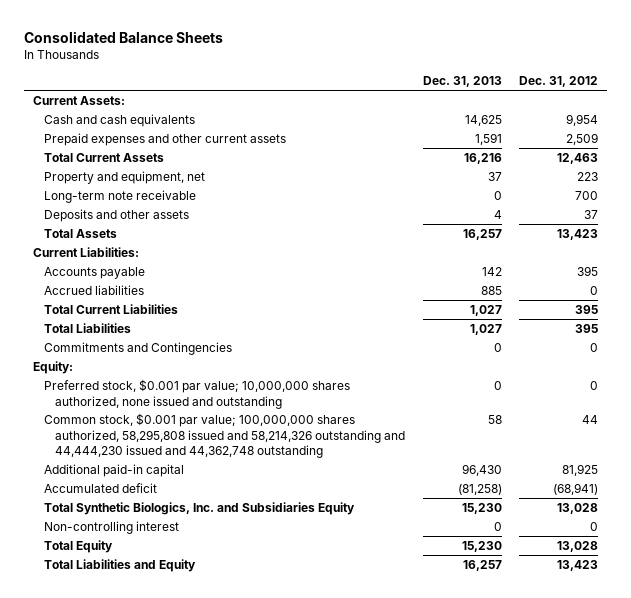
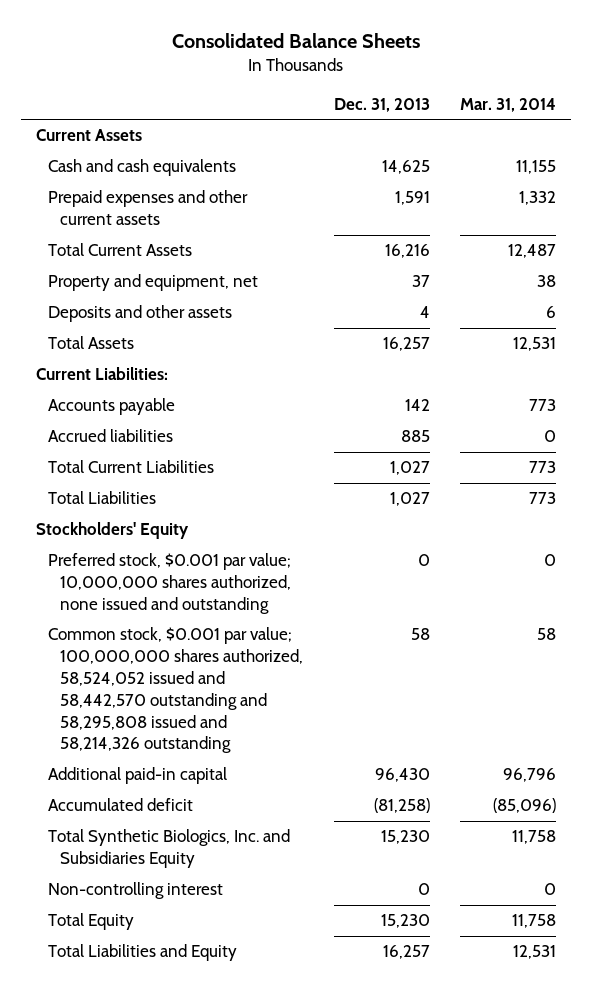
- | Dec. 31, 2013 | Dec. 31, 2012
+ | Dec. 31, 2013 | Mar. 31, 2014
- Current Assets:
+ Current Assets
- Long-term note receivable | 0 | 700
- Commitments and Contingencies | 0 | 0
- Equity:
+ Stockholders' Equity
- Common stock, $0.001 par value; 100,000,000 shares authorized, 58,295,808 issued and 58,214,326 outstanding and 44,444,230 issued and 44,362,748 outstanding | 58 | 44
+ Common stock, $0.001 par value; 100,000,000 shares authorized, 58,524,052 issued and 58,442,570 outstanding and 58,295,808 issued and 58,214,326 outstanding | 58 | 58

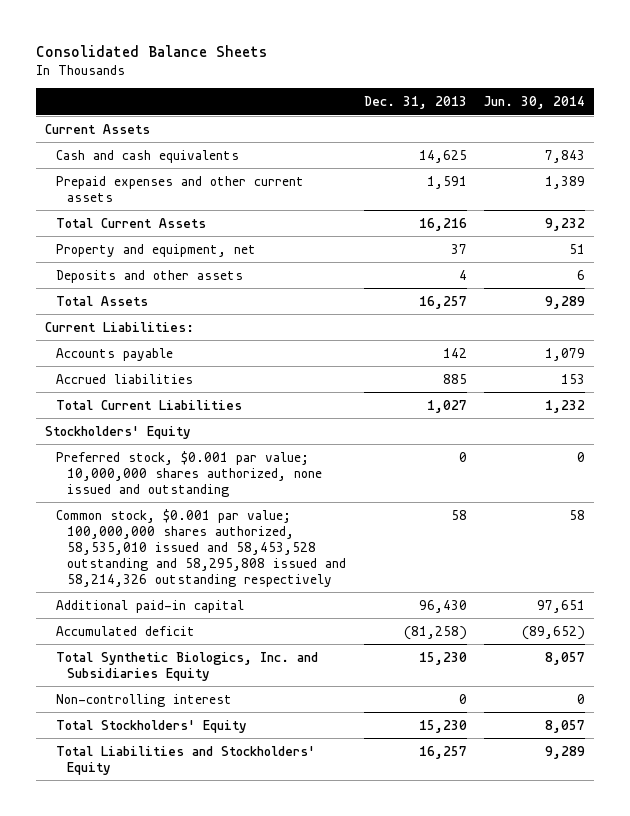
- | Dec. 31, 2013 | Mar. 31, 2014
+ | Dec. 31, 2013 | Jun. 30, 2014
- Total Liabilities | 1,027 | 773
- Common stock, $0.001 par value; 100,000,000 shares authorized, 58,524,052 issued and 58,442,570 outstanding and 58,295,808 issued and 58,214,326 outstanding | 58 | 58
+ Common stock, $0.001 par value; 100,000,000 shares authorized, 58,535,010 issued and 58,453,528 outstanding and 58,295,808 issued and 58,214,326 outstanding respectively | 58 | 58
- Total Equity | 15,230 | 11,758
- Total Liabilities and Equity | 16,257 | 12,531
+ Total Stockholders' Equity | 15,230 | 8,057
+ Total Liabilities and Stockholders' Equity | 16,257 | 9,289

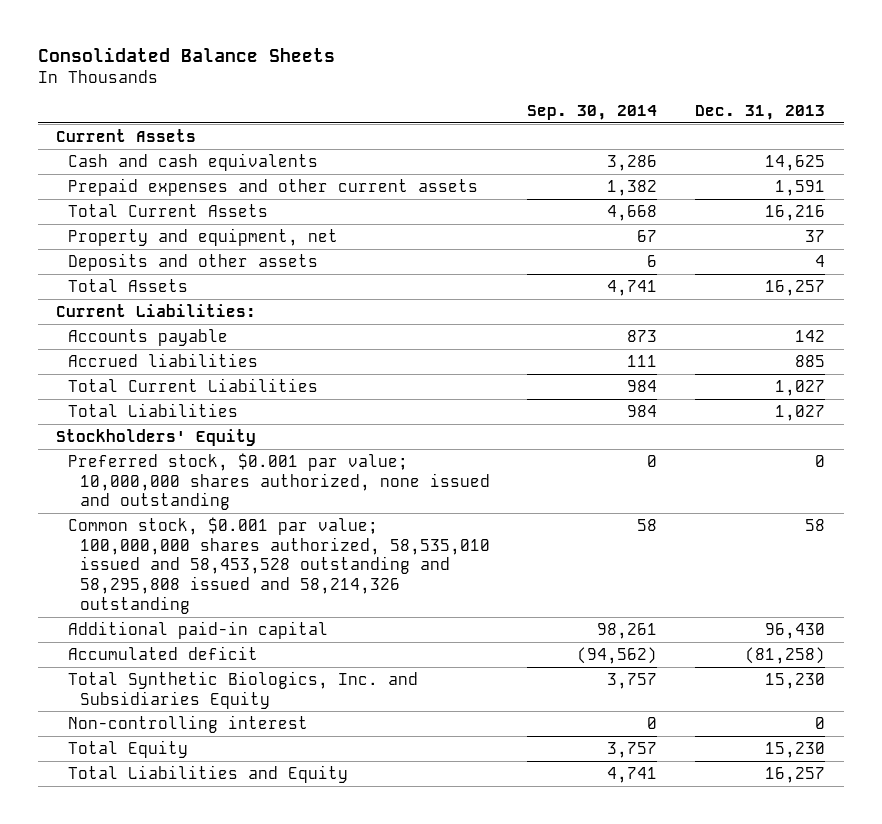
- | Dec. 31, 2013 | Jun. 30, 2014
+ | Sep. 30, 2014 | Dec. 31, 2013
+ Total Liabilities | 984 | 1,027
- Common stock, $0.001 par value; 100,000,000 shares authorized, 58,535,010 issued and 58,453,528 outstanding and 58,295,808 issued and 58,214,326 outstanding respectively | 58 | 58
+ Common stock, $0.001 par value; 100,000,000 shares authorized, 58,535,010 issued and 58,453,528 outstanding and 58,295,808 issued and 58,214,326 outstanding | 58 | 58
- Total Stockholders' Equity | 15,230 | 8,057
- Total Liabilities and Stockholders' Equity | 16,257 | 9,289
+ Total Equity | 3,757 | 15,230
+ Total Liabilities and Equity | 4,741 | 16,257

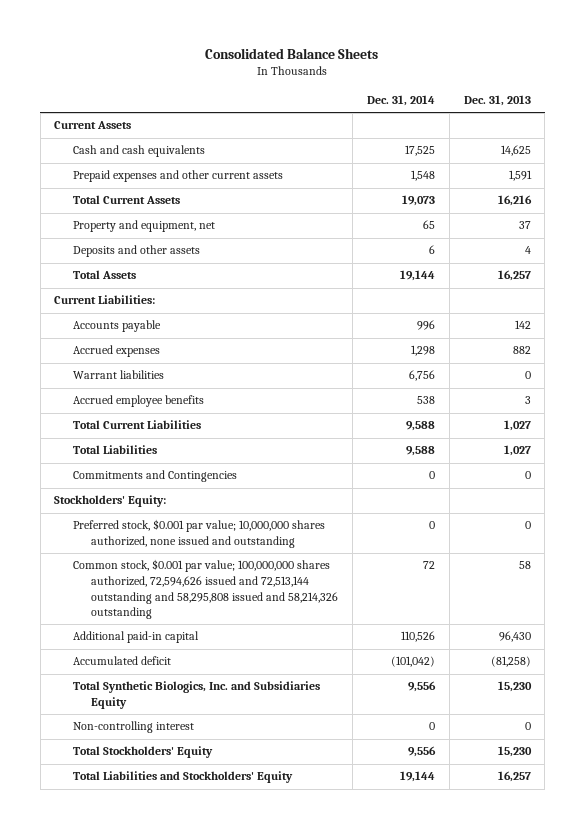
- | Sep. 30, 2014 | Dec. 31, 2013
+ | Dec. 31, 2014 | Dec. 31, 2013
- Accrued liabilities | 111 | 885
+ Accrued expenses | 1,298 | 882
+ Warrant liabilities | 6,756 | 0
+ Accrued employee benefits | 538 | 3
- Stockholders' Equity
+ Commitments and Contingencies | 0 | 0
+ Stockholders' Equity:
- Common stock, $0.001 par value; 100,000,000 shares authorized, 58,535,010 issued and 58,453,528 outstanding and 58,295,808 issued and 58,214,326 outstanding | 58 | 58
+ Common stock, $0.001 par value; 100,000,000 shares authorized, 72,594,626 issued and 72,513,144 outstanding and 58,295,808 issued and 58,214,326 outstanding | 72 | 58
- Total Equity | 3,757 | 15,230
- Total Liabilities and Equity | 4,741 | 16,257
+ Total Stockholders' Equity | 9,556 | 15,230
+ Total Liabilities and Stockholders' Equity | 19,144 | 16,257

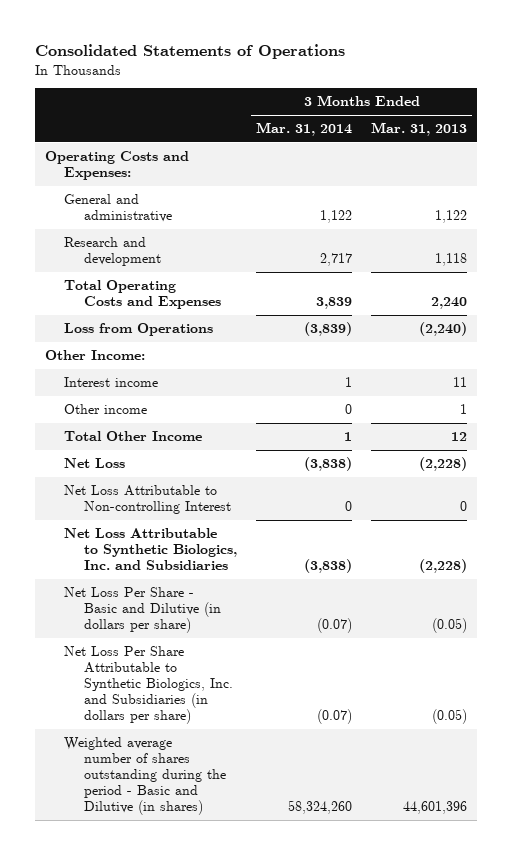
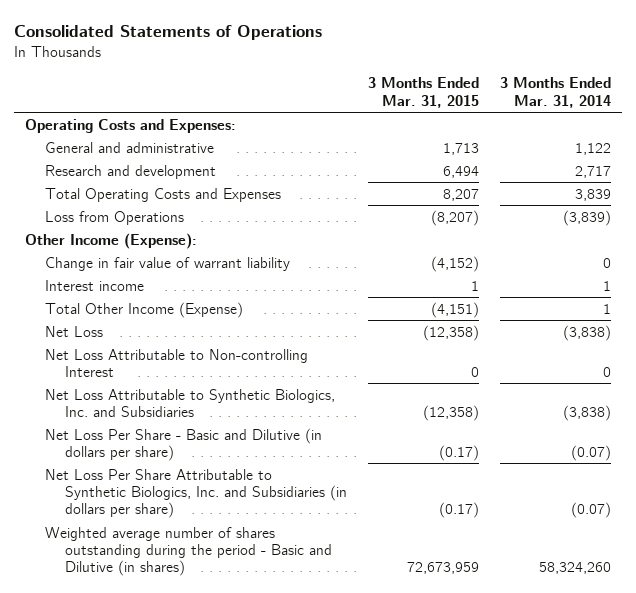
- | 3 Months Ended Mar. 31, 2014 | 3 Months Ended Mar. 31, 2013
+ | 3 Months Ended Mar. 31, 2015 | 3 Months Ended Mar. 31, 2014
- Other Income:
+ Other Income (Expense):
+ Change in fair value of warrant liability | (4,152) | 0
- Other income | 0 | 1
- Total Other Income | 1 | 12
+ Total Other Income (Expense) | (4,151) | 1

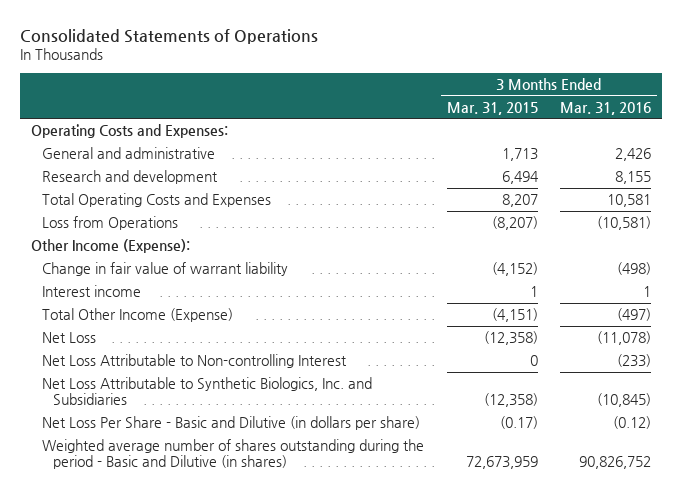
- | 3 Months Ended Mar. 31, 2015 | 3 Months Ended Mar. 31, 2014
+ | 3 Months Ended Mar. 31, 2015 | 3 Months Ended Mar. 31, 2016
- Net Loss Per Share Attributable to Synthetic Biologics, Inc. and Subsidiaries (in dollars per share) | (0.17) | (0.07)

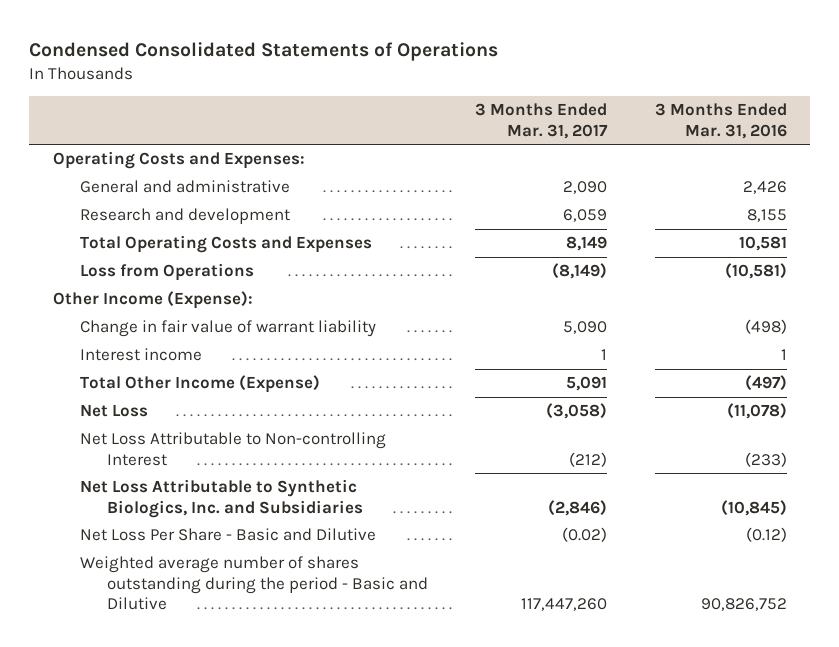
- Consolidated Statements of Operations
+ Condensed Consolidated Statements of Operations
- | 3 Months Ended Mar. 31, 2015 | 3 Months Ended Mar. 31, 2016
+ | 3 Months Ended Mar. 31, 2017 | 3 Months Ended Mar. 31, 2016
- Net Loss Per Share - Basic and Dilutive (in dollars per share) | (0.17) | (0.12)
- Weighted average number of shares outstanding during the period - Basic and Dilutive (in shares) | 72,673,959 | 90,826,752
+ Net Loss Per Share - Basic and Dilutive | (0.02) | (0.12)
+ Weighted average number of shares outstanding during the period - Basic and Dilutive | 117,447,260 | 90,826,752

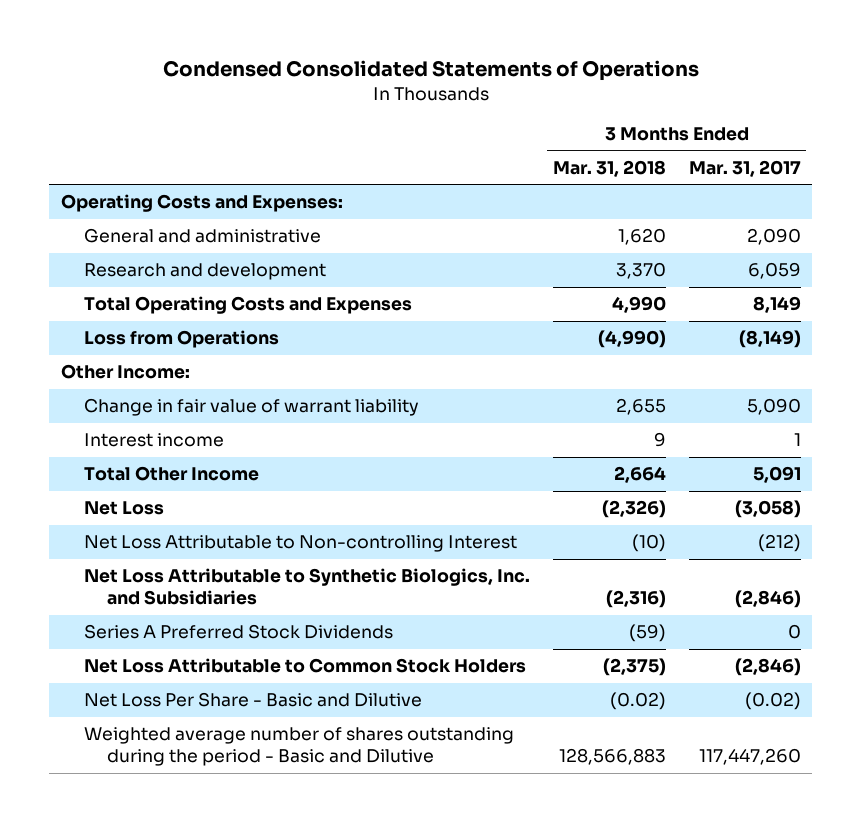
- | 3 Months Ended Mar. 31, 2017 | 3 Months Ended Mar. 31, 2016
+ | 3 Months Ended Mar. 31, 2018 | 3 Months Ended Mar. 31, 2017
- Other Income (Expense):
+ Other Income:
- Total Other Income (Expense) | 5,091 | (497)
+ Total Other Income | 2,664 | 5,091
+ Series A Preferred Stock Dividends | (59) | 0
+ Net Loss Attributable to Common Stock Holders | (2,375) | (2,846)

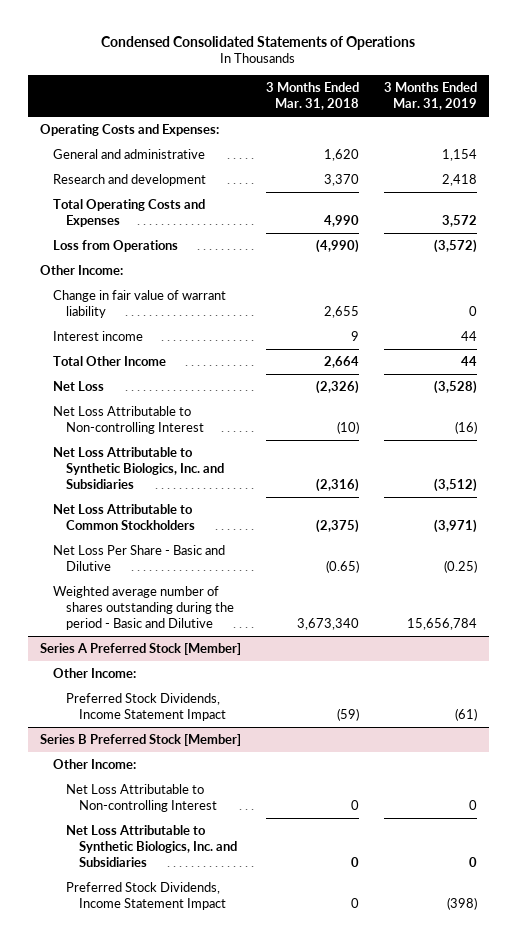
- | 3 Months Ended Mar. 31, 2018 | 3 Months Ended Mar. 31, 2017
+ | 3 Months Ended Mar. 31, 2018 | 3 Months Ended Mar. 31, 2019
- Series A Preferred Stock Dividends | (59) | 0
- Net Loss Attributable to Common Stock Holders | (2,375) | (2,846)
- Net Loss Per Share - Basic and Dilutive | (0.02) | (0.02)
- Weighted average number of shares outstanding during the period - Basic and Dilutive | 128,566,883 | 117,447,260
+ Net Loss Attributable to Common Stockholders | (2,375) | (3,971)
+ Net Loss Per Share - Basic and Dilutive | (0.65) | (0.25)
+ Weighted average number of shares outstanding during the period - Basic and Dilutive | 3,673,340 | 15,656,784
+ Series A Preferred Stock [Member]
+ Other Income:
+ Preferred Stock Dividends, Income Statement Impact | (59) | (61)
+ Series B Preferred Stock [Member]
+ Other Income:
+ Net Loss Attributable to Non-controlling Interest | 0 | 0
+ Net Loss Attributable to Synthetic Biologics, Inc. and Subsidiaries | 0 | 0
+ Preferred Stock Dividends, Income Statement Impact | 0 | (398)

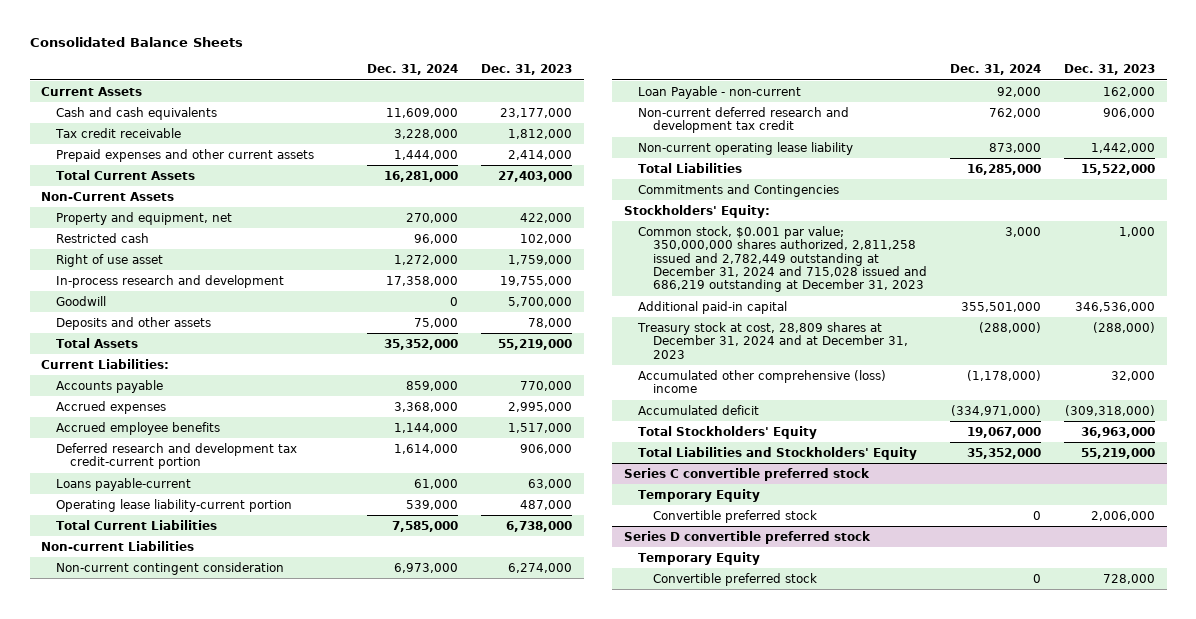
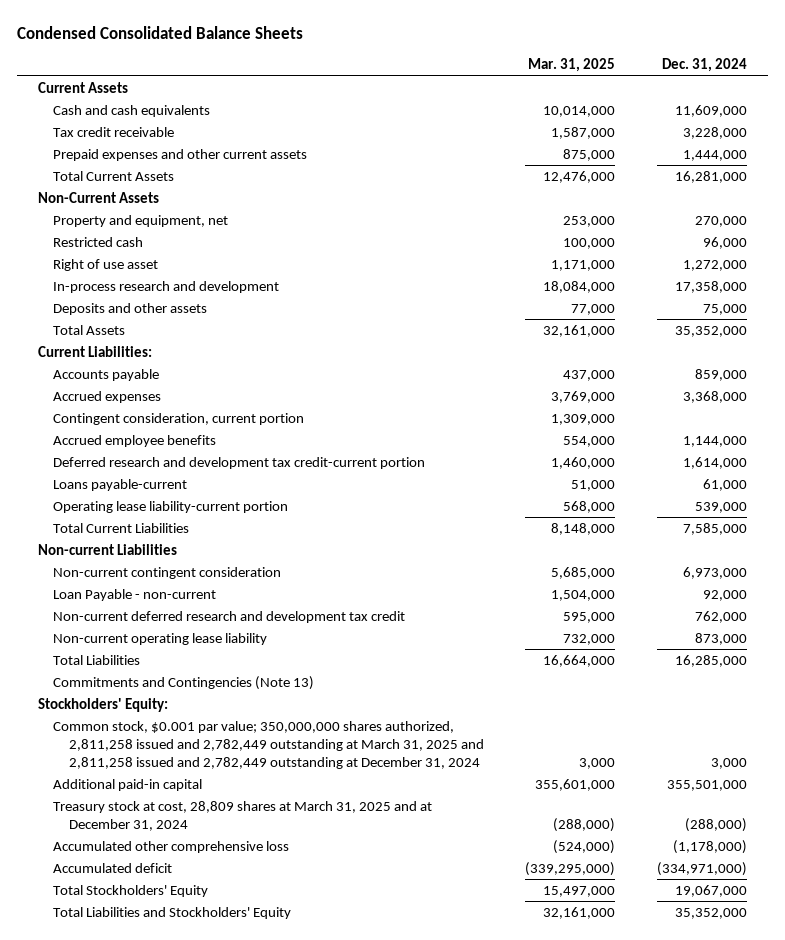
- Consolidated Balance Sheets
+ Condensed Consolidated Balance Sheets
- | Dec. 31, 2024 | Dec. 31, 2023
+ | Mar. 31, 2025 | Dec. 31, 2024
- Goodwill | 0 | 5,700,000
+ Contingent consideration, current portion | 1,309,000 |
- Commitments and Contingencies
+ Commitments and Contingencies (Note 13)
- Common stock, $0.001 par value; 350,000,000 shares authorized, 2,811,258 issued and 2,782,449 outstanding at December 31, 2024 and 715,028 issued and 686,219 outstanding at December 31, 2023 | 3,000 | 1,000
+ Common stock, $0.001 par value; 350,000,000 shares authorized, 2,811,258 issued and 2,782,449 outstanding at March 31, 2025 and 2,811,258 issued and 2,782,449 outstanding at December 31, 2024 | 3,000 | 3,000
- Treasury stock at cost, 28,809 shares at December 31, 2024 and at December 31, 2023 | (288,000) | (288,000)
- Accumulated other comprehensive (loss) income | (1,178,000) | 32,000
+ Treasury stock at cost, 28,809 shares at March 31, 2025 and at December 31, 2024 | (288,000) | (288,000)
+ Accumulated other comprehensive loss | (524,000) | (1,178,000)
- Series C convertible preferred stock
- Temporary Equity
- Convertible preferred stock | 0 | 2,006,000
- Series D convertible preferred stock
- Temporary Equity
- Convertible preferred stock | 0 | 728,000

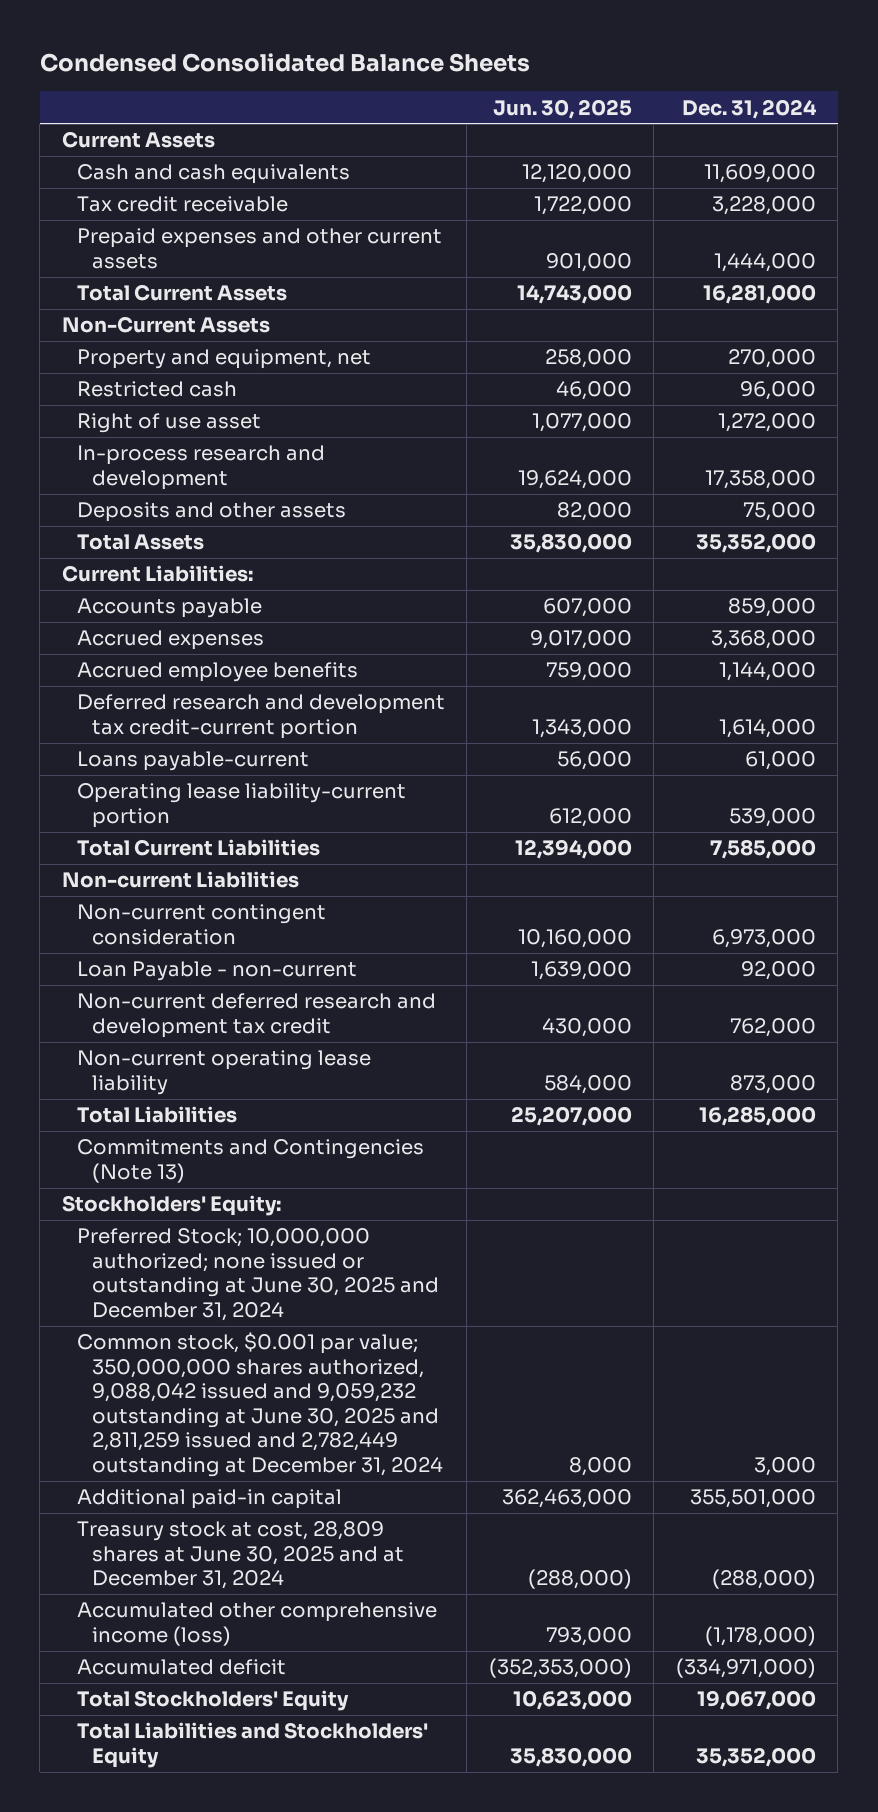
- | Mar. 31, 2025 | Dec. 31, 2024
+ | Jun. 30, 2025 | Dec. 31, 2024
- Contingent consideration, current portion | 1,309,000 |
- Common stock, $0.001 par value; 350,000,000 shares authorized, 2,811,258 issued and 2,782,449 outstanding at March 31, 2025 and 2,811,258 issued and 2,782,449 outstanding at December 31, 2024 | 3,000 | 3,000
+ Preferred Stock; 10,000,000 authorized; none issued or outstanding at June 30, 2025 and December 31, 2024
+ Common stock, $0.001 par value; 350,000,000 shares authorized, 9,088,042 issued and 9,059,232 outstanding at June 30, 2025 and 2,811,259 issued and 2,782,449 outstanding at December 31, 2024 | 8,000 | 3,000
- Treasury stock at cost, 28,809 shares at March 31, 2025 and at December 31, 2024 | (288,000) | (288,000)
- Accumulated other comprehensive loss | (524,000) | (1,178,000)
+ Treasury stock at cost, 28,809 shares at June 30, 2025 and at December 31, 2024 | (288,000) | (288,000)
+ Accumulated other comprehensive income (loss) | 793,000 | (1,178,000)

